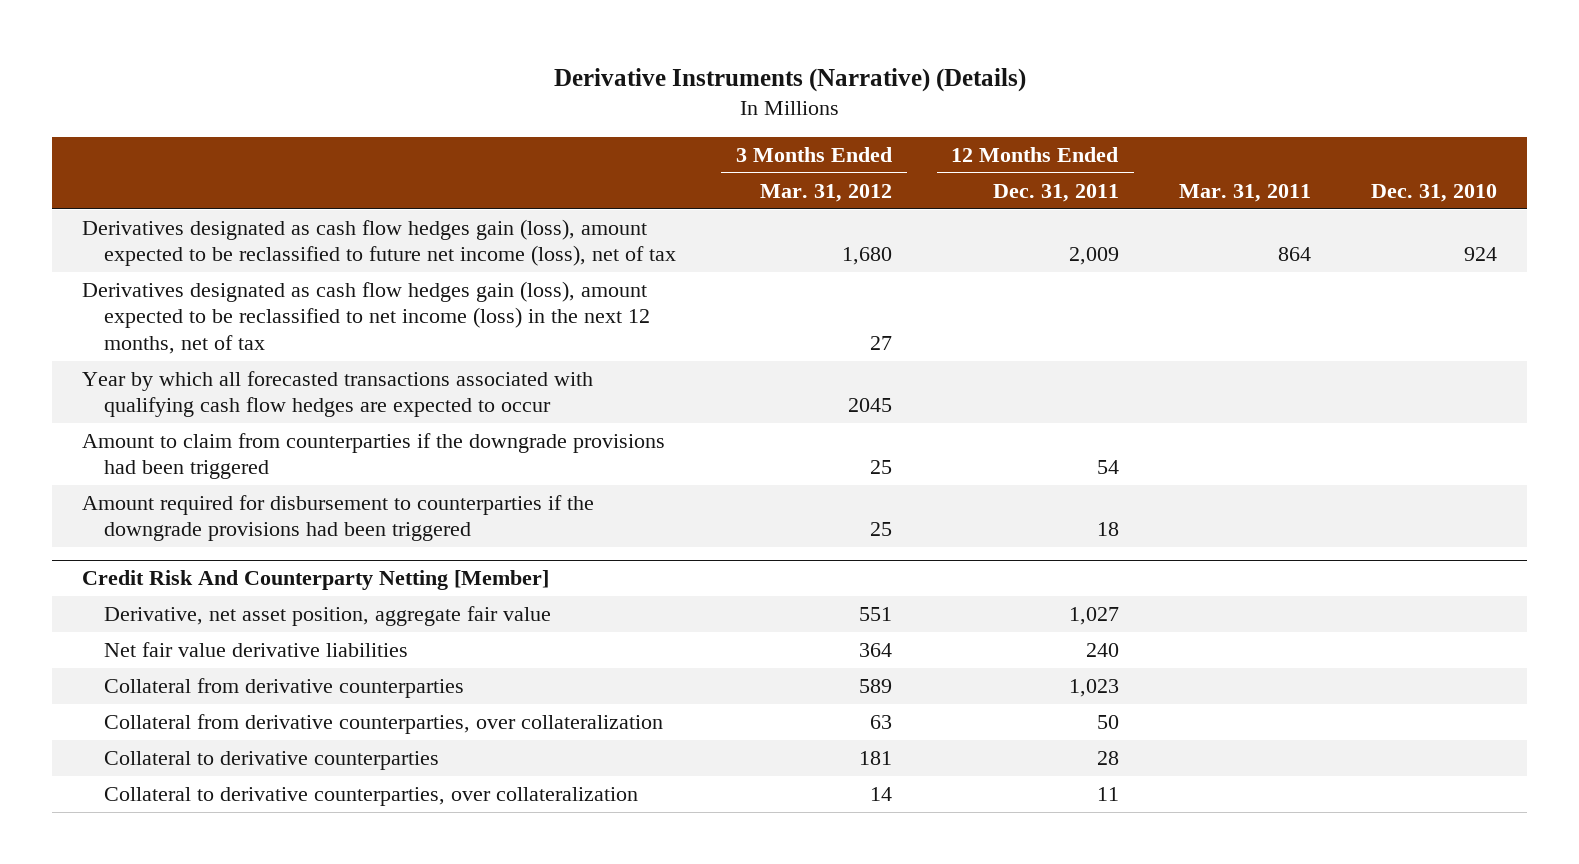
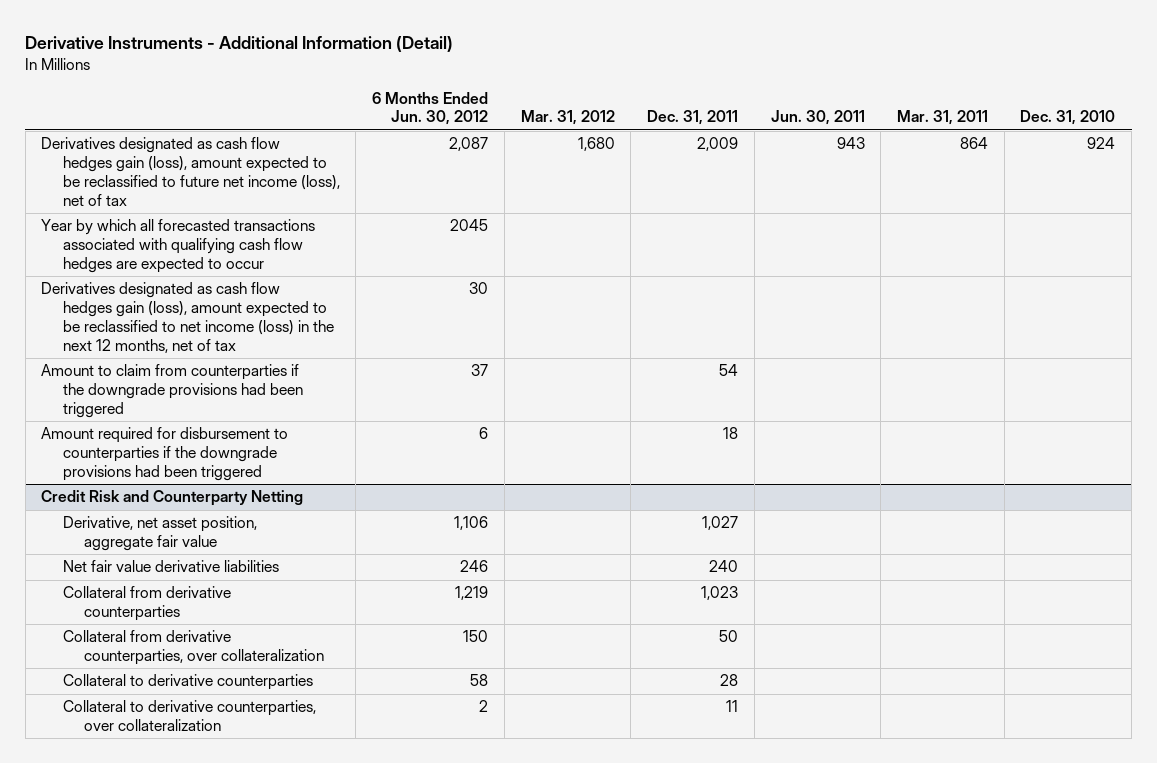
- Derivative Instruments (Narrative) (Details)
+ Derivative Instruments - Additional Information (Detail)
- | 3 Months Ended Mar. 31, 2012 | 12 Months Ended Dec. 31, 2011 | Mar. 31, 2011 | Dec. 31, 2010
+ | 6 Months Ended Jun. 30, 2012 | Mar. 31, 2012 | Dec. 31, 2011 | Jun. 30, 2011 | Mar. 31, 2011 | Dec. 31, 2010
moved down: Derivatives designated as cash flow hedges gain (loss), amount expected to be reclassified to net income (loss) in the next 12 months, net of tax | 30 | | | | |
- Credit Risk And Counterparty Netting [Member]
+ Credit Risk and Counterparty Netting

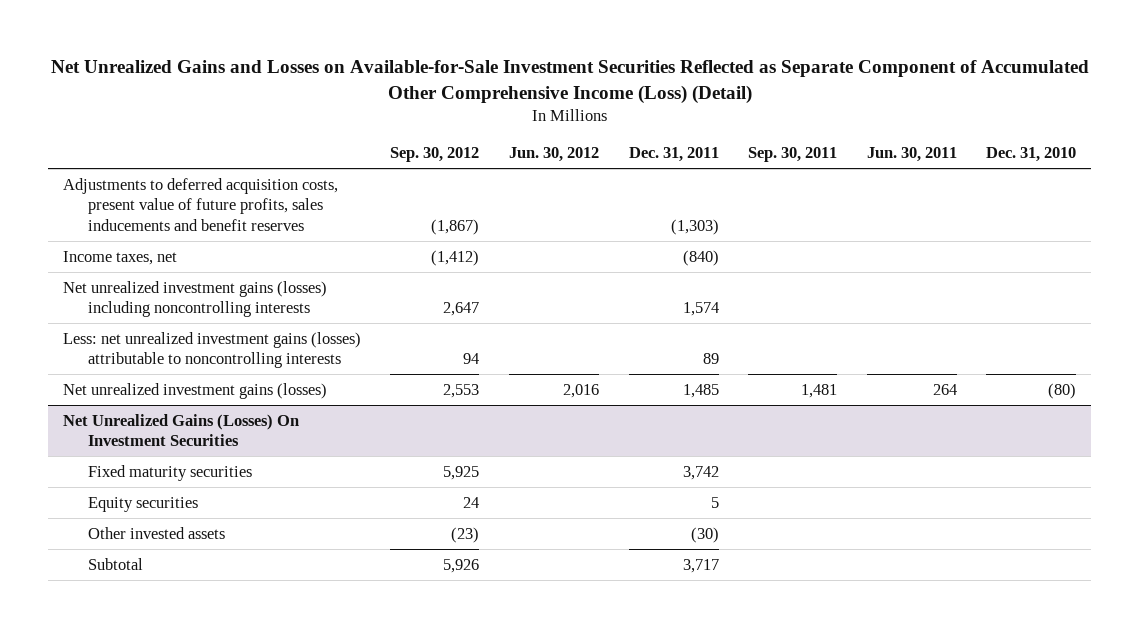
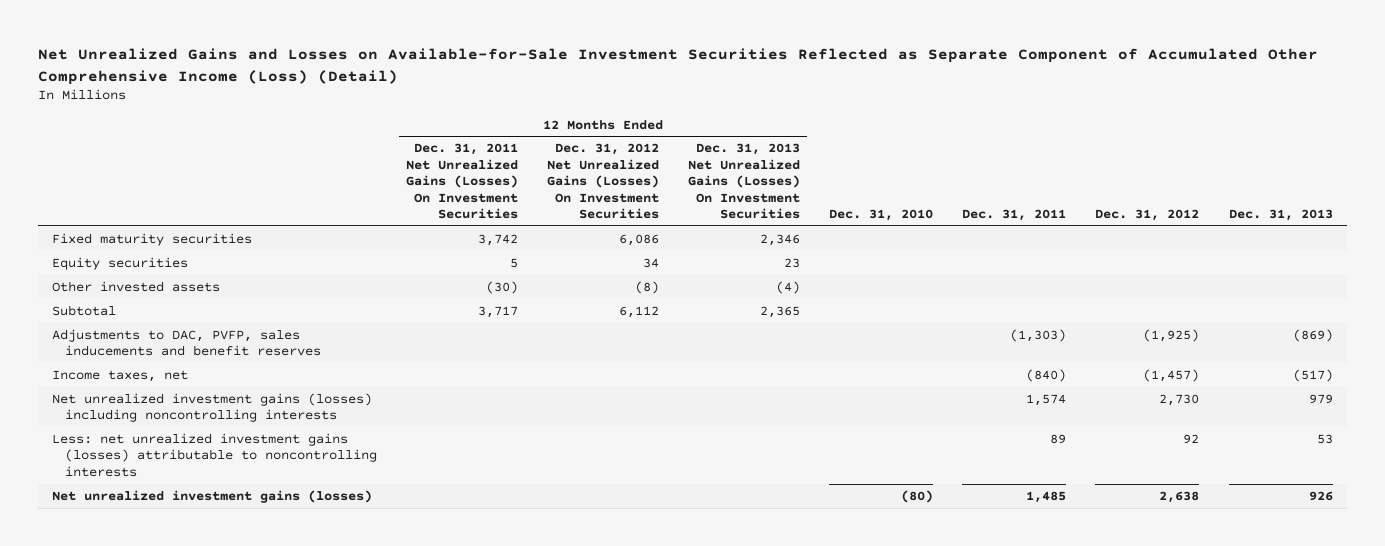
- | Sep. 30, 2012 | Jun. 30, 2012 | Dec. 31, 2011 | Sep. 30, 2011 | Jun. 30, 2011 | Dec. 31, 2010
+ | 12 Months Ended Dec. 31, 2011 Net Unrealized Gains (Losses) On Investment Securities | 12 Months Ended Dec. 31, 2012 Net Unrealized Gains (Losses) On Investment Securities | 12 Months Ended Dec. 31, 2013 Net Unrealized Gains (Losses) On Investment Securities | Dec. 31, 2010 | Dec. 31, 2011 | Dec. 31, 2012 | Dec. 31, 2013
- Adjustments to deferred acquisition costs, present value of future profits, sales inducements and benefit reserves | (1,867) | | (1,303) | | |
+ Fixed maturity securities | 3,742 | 6,086 | 2,346 | | | |
+ Equity securities | 5 | 34 | 23 | | | |
+ Other invested assets | (30) | (8) | (4) | | | |
+ Subtotal | 3,717 | 6,112 | 2,365 | | | |
+ Adjustments to DAC, PVFP, sales inducements and benefit reserves | | | | | (1,303) | (1,925) | (869)
- Net Unrealized Gains (Losses) On Investment Securities
- Fixed maturity securities | 5,925 | | 3,742 | | |
- Equity securities | 24 | | 5 | | |
- Other invested assets | (23) | | (30) | | |
- Subtotal | 5,926 | | 3,717 | | |

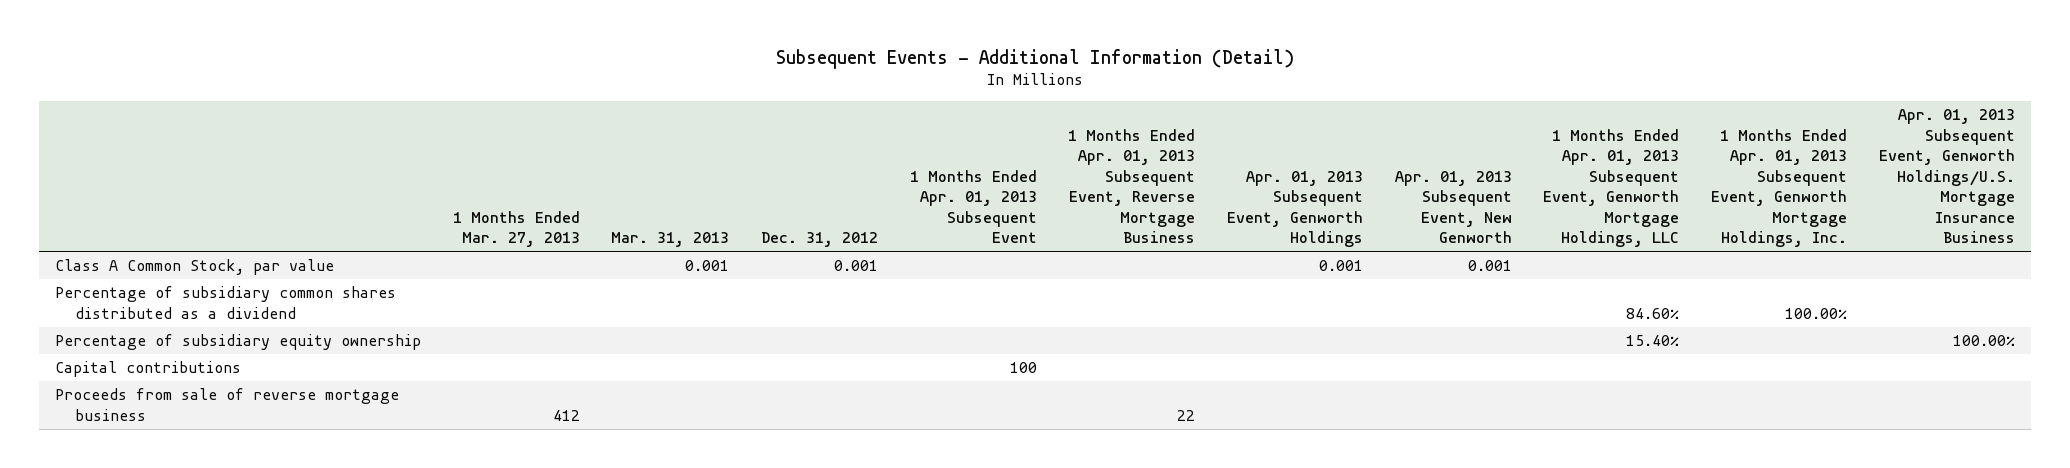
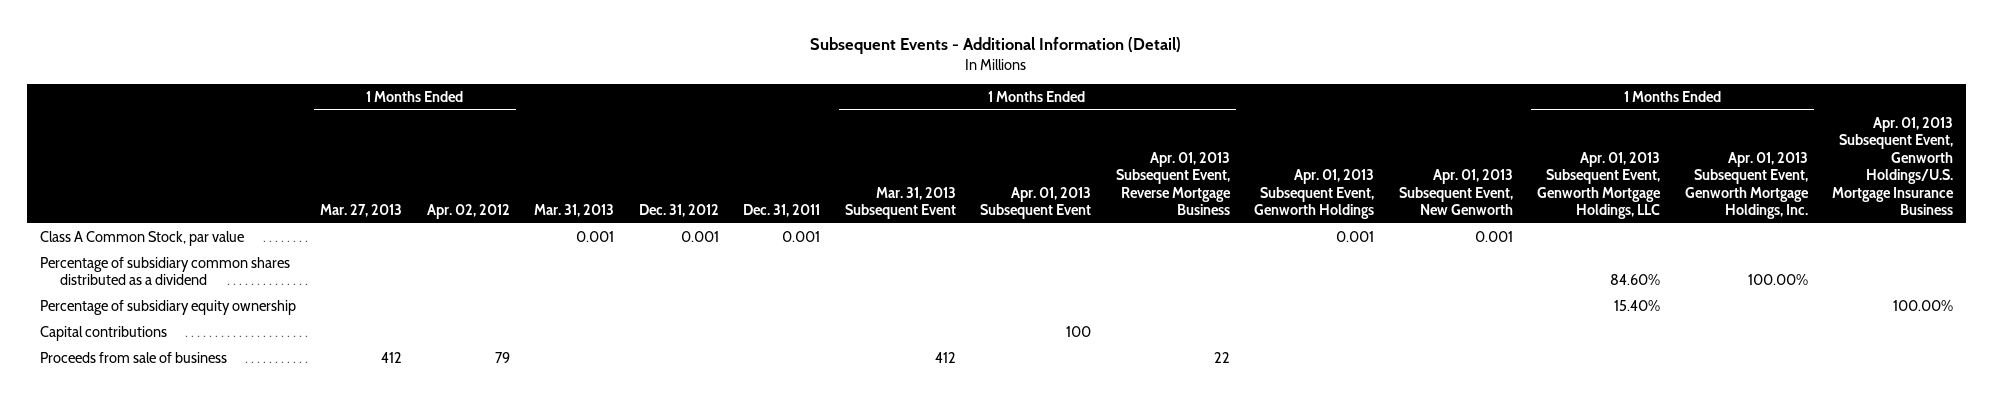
- | 1 Months Ended Mar. 27, 2013 | Mar. 31, 2013 | Dec. 31, 2012 | 1 Months Ended Apr. 01, 2013 Subsequent Event | 1 Months Ended Apr. 01, 2013 Subsequent Event, Reverse Mortgage Business | Apr. 01, 2013 Subsequent Event, Genworth Holdings | Apr. 01, 2013 Subsequent Event, New Genworth | 1 Months Ended Apr. 01, 2013 Subsequent Event, Genworth Mortgage Holdings, LLC | 1 Months Ended Apr. 01, 2013 Subsequent Event, Genworth Mortgage Holdings, Inc. | Apr. 01, 2013 Subsequent Event, Genworth Holdings/U.S. Mortgage Insurance Business
+ | 1 Months Ended Mar. 27, 2013 | 1 Months Ended Apr. 02, 2012 | Mar. 31, 2013 | Dec. 31, 2012 | Dec. 31, 2011 | 1 Months Ended Mar. 31, 2013 Subsequent Event | 1 Months Ended Apr. 01, 2013 Subsequent Event | 1 Months Ended Apr. 01, 2013 Subsequent Event, Reverse Mortgage Business | Apr. 01, 2013 Subsequent Event, Genworth Holdings | Apr. 01, 2013 Subsequent Event, New Genworth | 1 Months Ended Apr. 01, 2013 Subsequent Event, Genworth Mortgage Holdings, LLC | 1 Months Ended Apr. 01, 2013 Subsequent Event, Genworth Mortgage Holdings, Inc. | Apr. 01, 2013 Subsequent Event, Genworth Holdings/U.S. Mortgage Insurance Business
- Proceeds from sale of reverse mortgage business | 412 | | | | 22 | | | | |
+ Proceeds from sale of business | 412 | 79 | | | | 412 | | 22 | | | | |

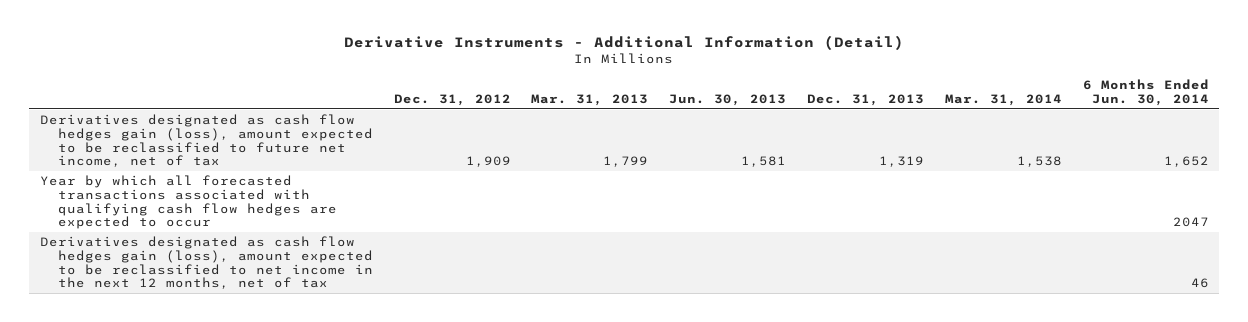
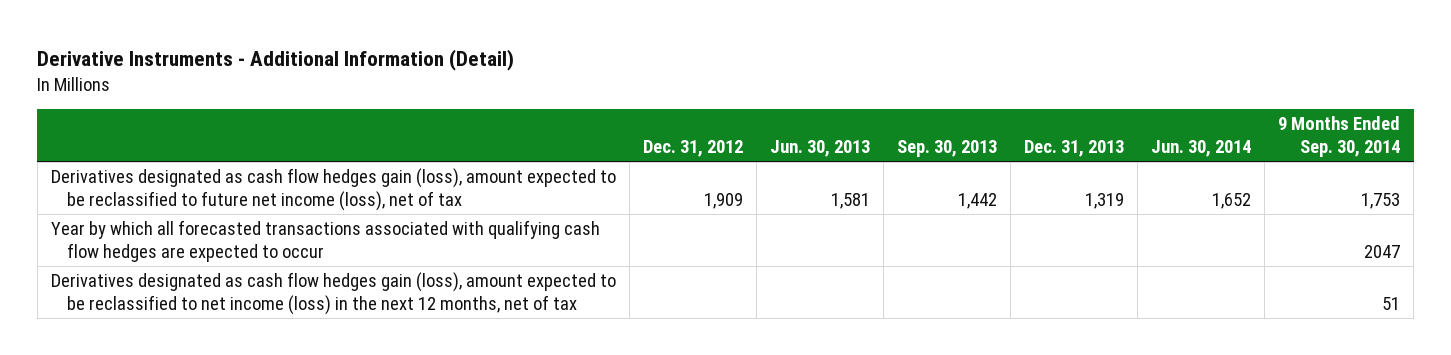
- | Dec. 31, 2012 | Mar. 31, 2013 | Jun. 30, 2013 | Dec. 31, 2013 | Mar. 31, 2014 | 6 Months Ended Jun. 30, 2014
+ | Dec. 31, 2012 | Jun. 30, 2013 | Sep. 30, 2013 | Dec. 31, 2013 | Jun. 30, 2014 | 9 Months Ended Sep. 30, 2014
- Derivatives designated as cash flow hedges gain (loss), amount expected to be reclassified to future net income, net of tax | 1,909 | 1,799 | 1,581 | 1,319 | 1,538 | 1,652
+ Derivatives designated as cash flow hedges gain (loss), amount expected to be reclassified to future net income (loss), net of tax | 1,909 | 1,581 | 1,442 | 1,319 | 1,652 | 1,753
- Derivatives designated as cash flow hedges gain (loss), amount expected to be reclassified to net income in the next 12 months, net of tax | | | | | | 46
+ Derivatives designated as cash flow hedges gain (loss), amount expected to be reclassified to net income (loss) in the next 12 months, net of tax | | | | | | 51

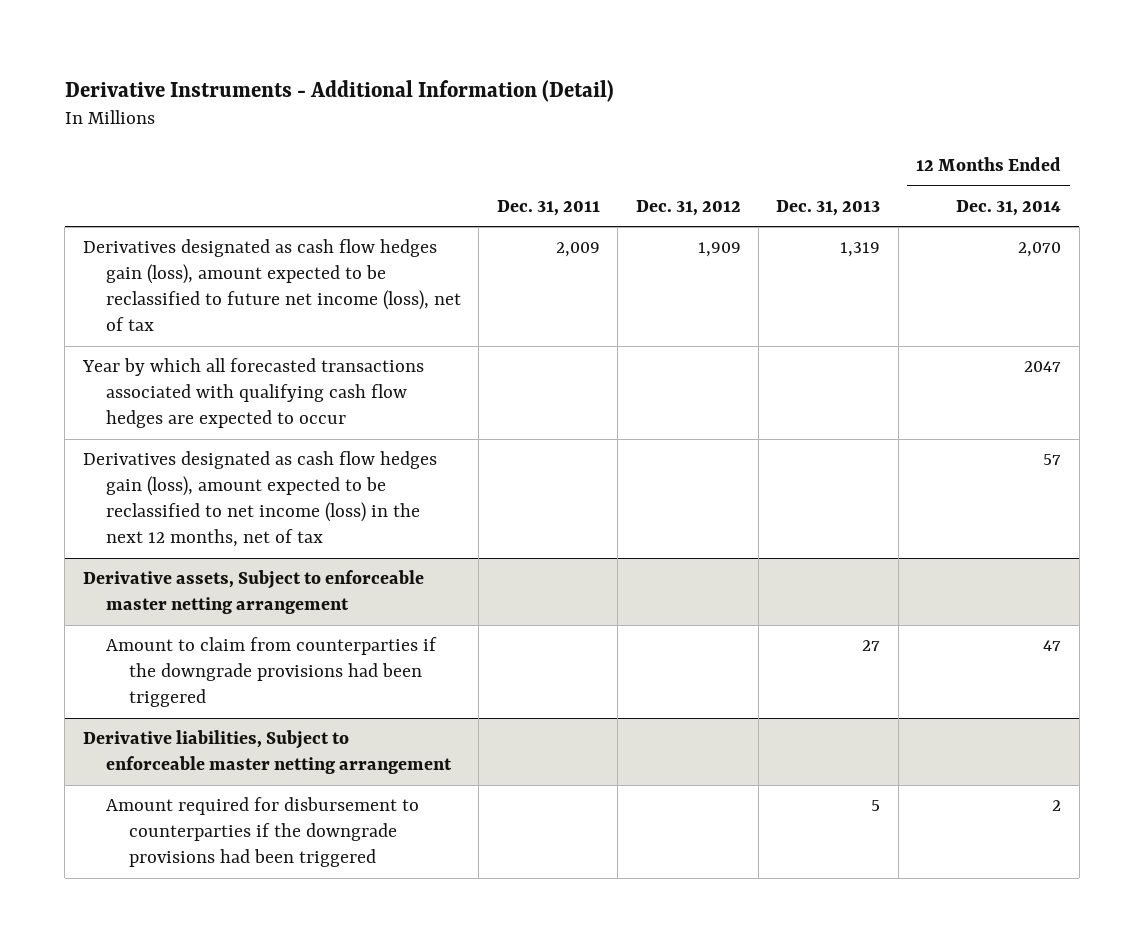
- | Dec. 31, 2012 | Jun. 30, 2013 | Sep. 30, 2013 | Dec. 31, 2013 | Jun. 30, 2014 | 9 Months Ended Sep. 30, 2014
+ | Dec. 31, 2011 | Dec. 31, 2012 | Dec. 31, 2013 | 12 Months Ended Dec. 31, 2014
+ Derivative assets, Subject to enforceable master netting arrangement
+ Amount to claim from counterparties if the downgrade provisions had been triggered | | | 27 | 47
+ Derivative liabilities, Subject to enforceable master netting arrangement
+ Amount required for disbursement to counterparties if the downgrade provisions had been triggered | | | 5 | 2

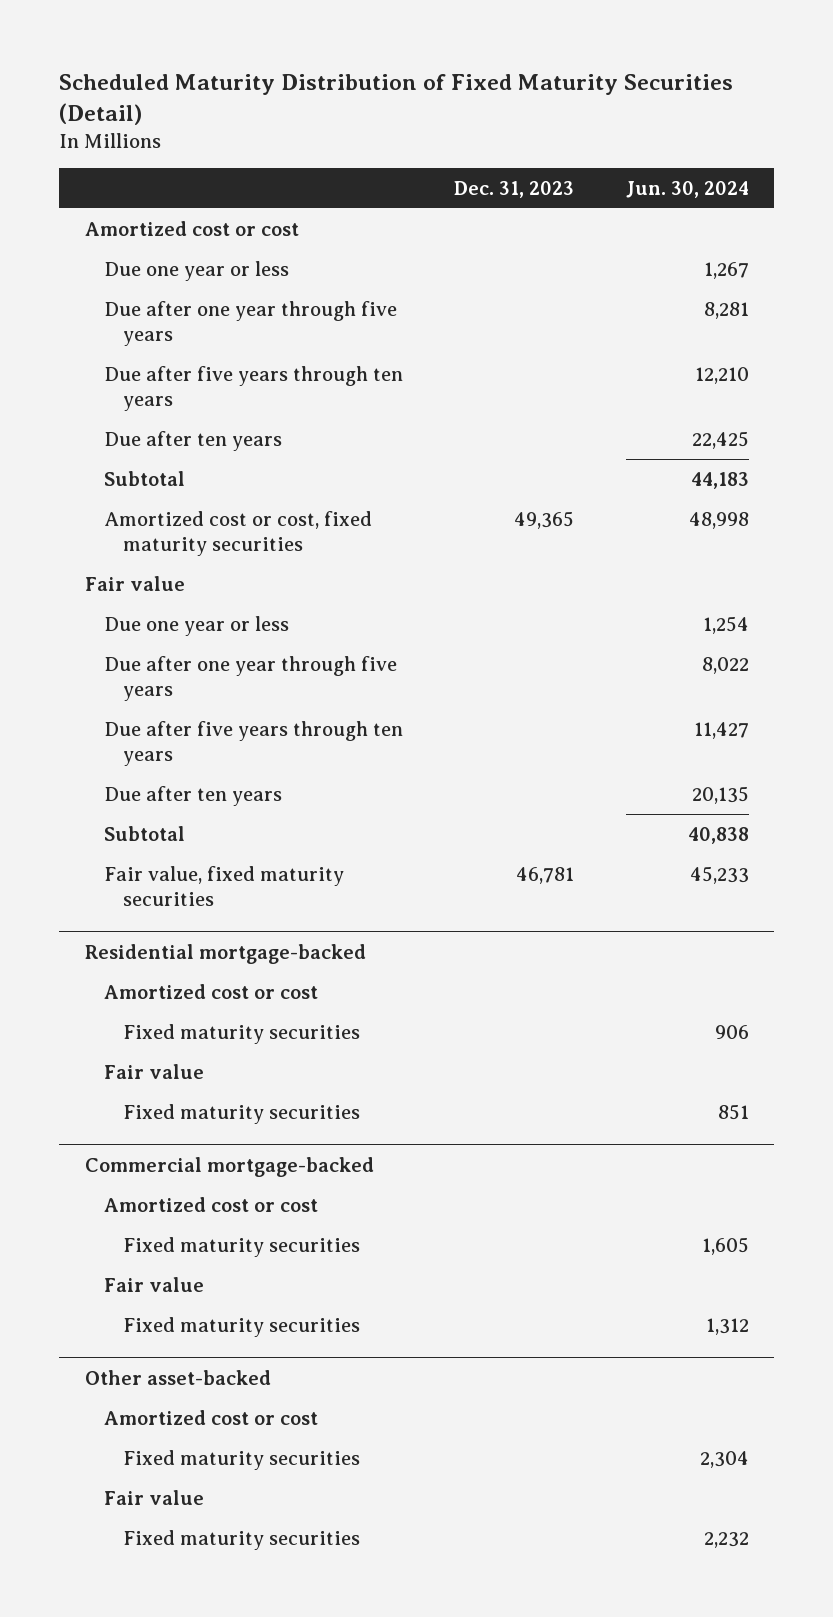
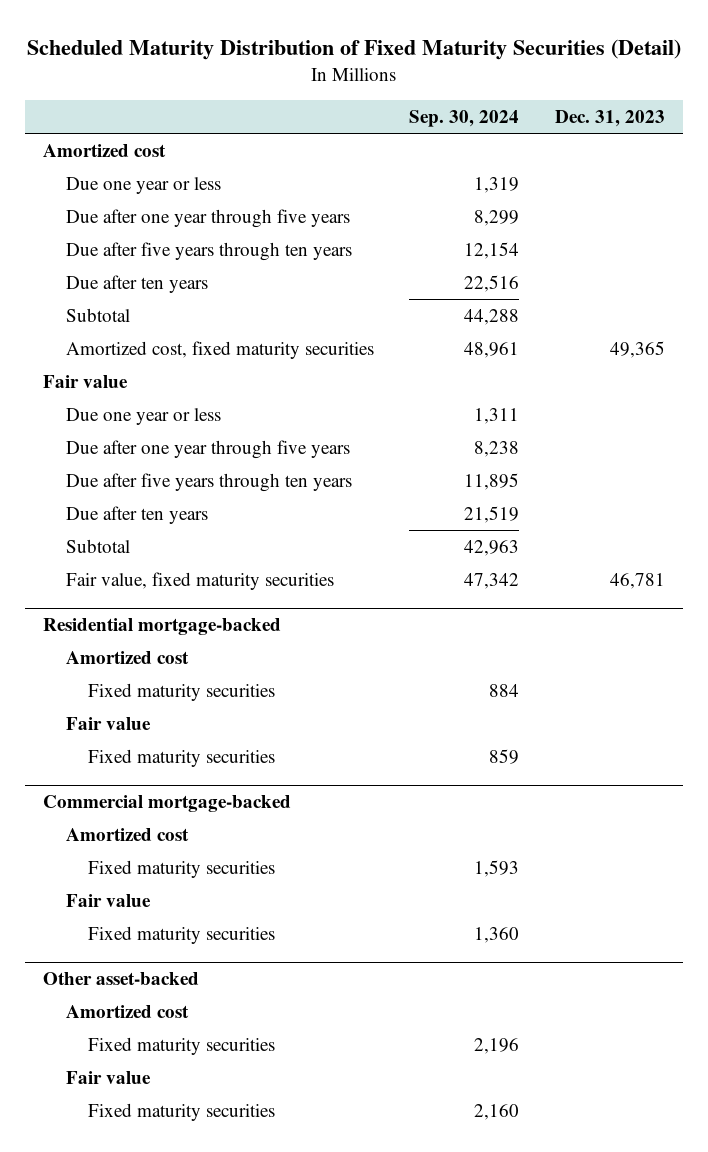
- | Dec. 31, 2023 | Jun. 30, 2024
+ | Sep. 30, 2024 | Dec. 31, 2023
- Amortized cost or cost
+ Amortized cost
- Amortized cost or cost, fixed maturity securities | 49,365 | 48,998
+ Amortized cost, fixed maturity securities | 48,961 | 49,365
@ Residential mortgage-backed
- Amortized cost or cost
+ Amortized cost
@ Commercial mortgage-backed
- Amortized cost or cost
+ Amortized cost
@ Other asset-backed
- Amortized cost or cost
+ Amortized cost

